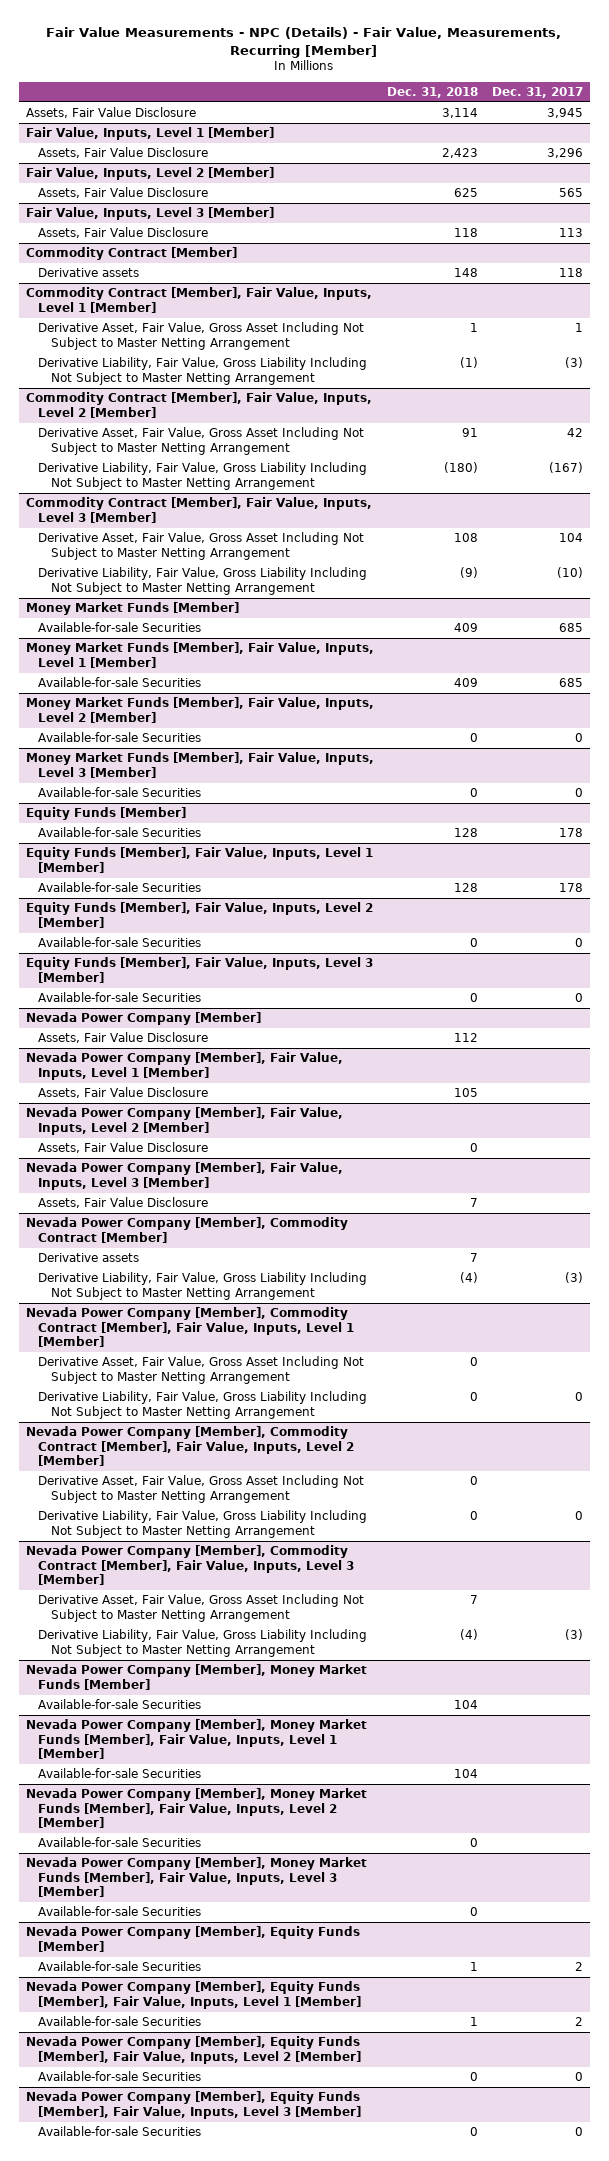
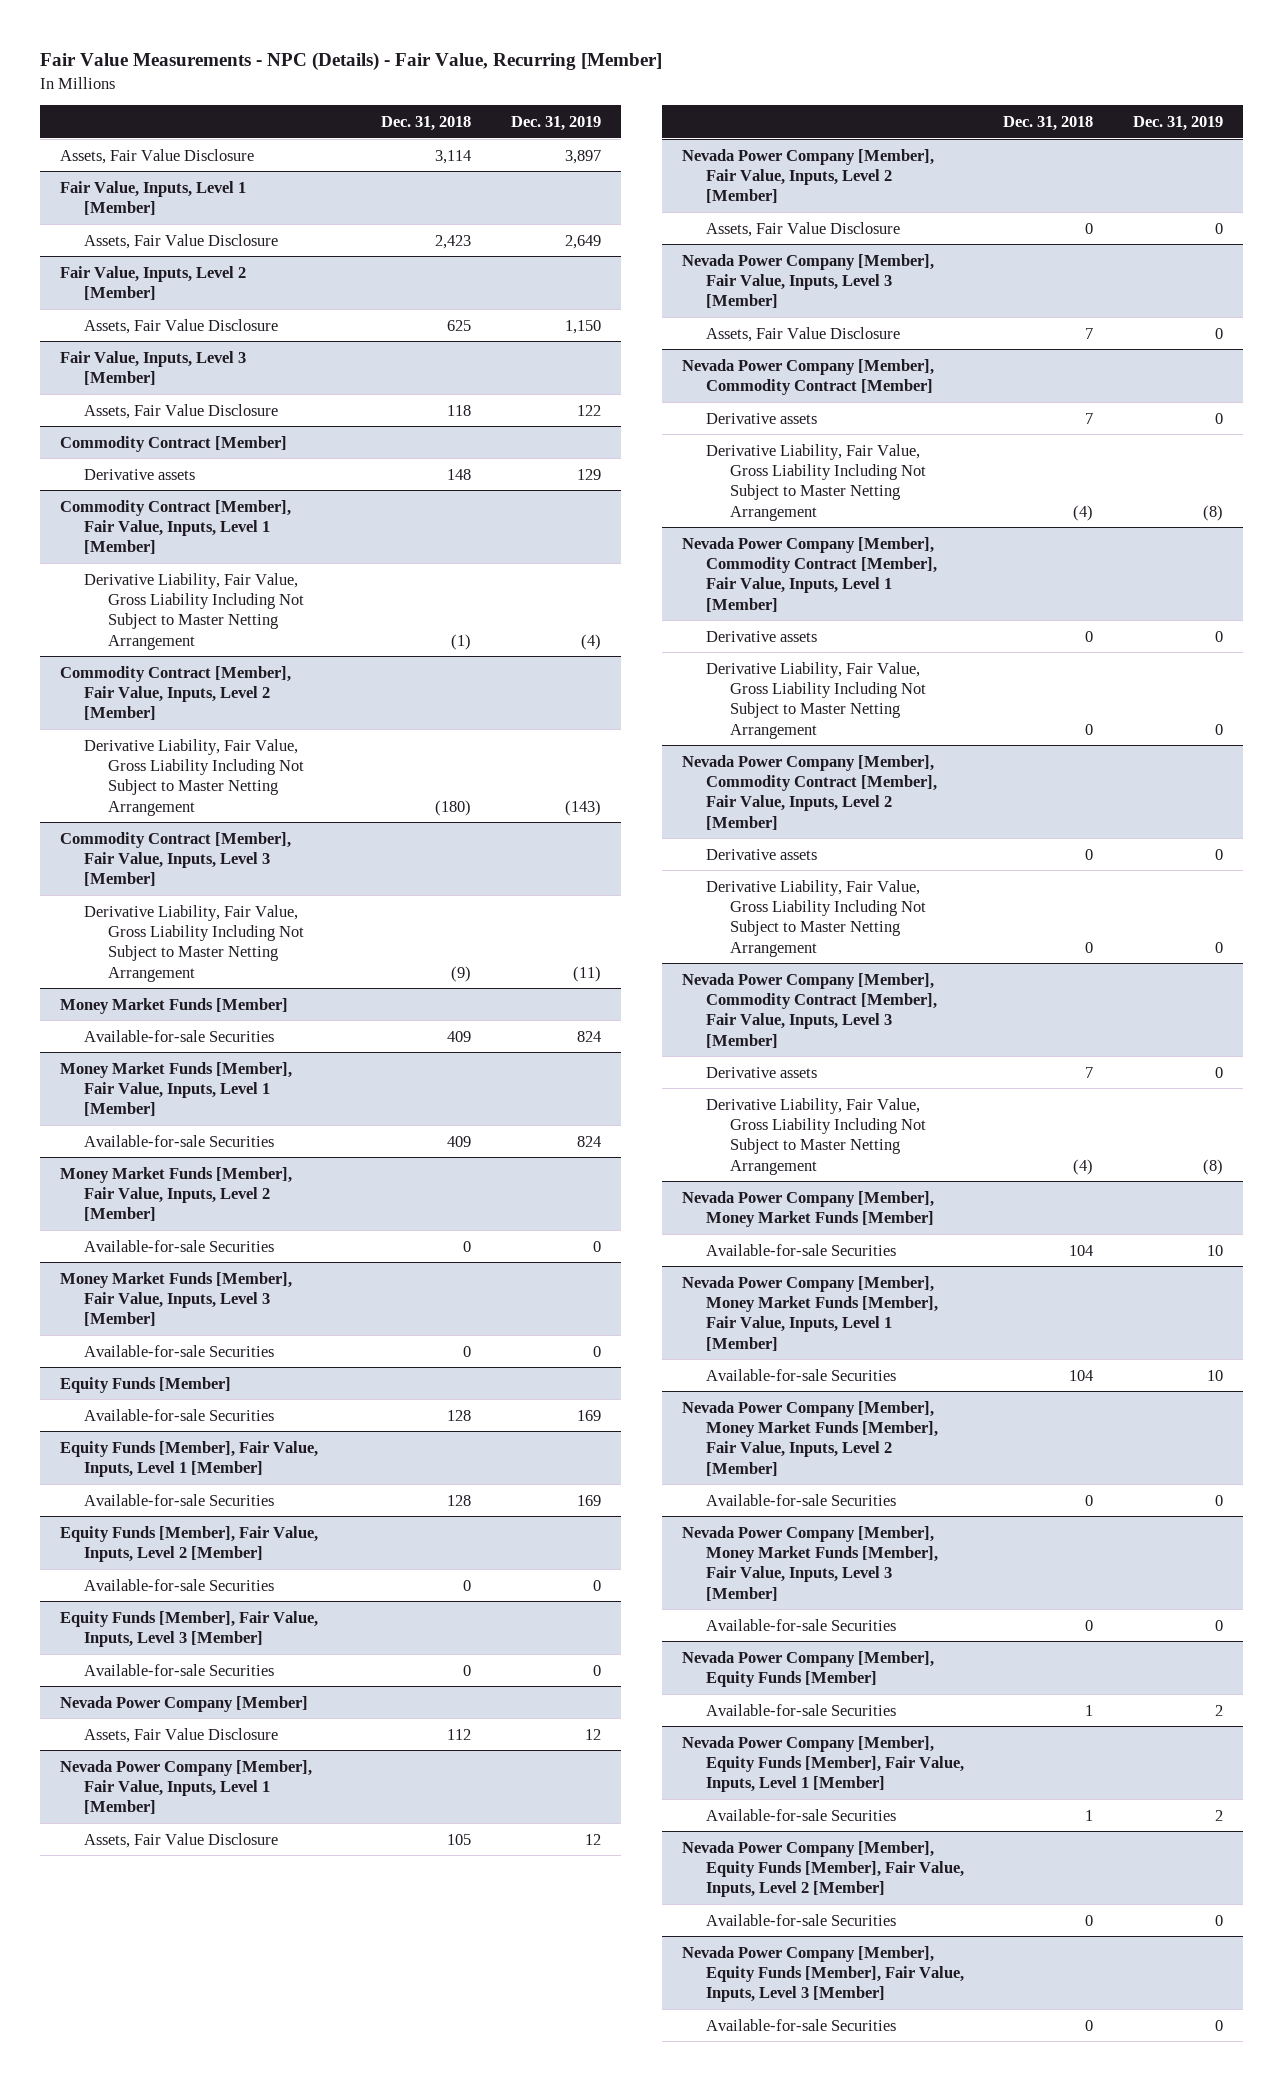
- Fair Value Measurements - NPC (Details) - Fair Value, Measurements, Recurring [Member]
+ Fair Value Measurements - NPC (Details) - Fair Value, Recurring [Member]
- | Dec. 31, 2018 | Dec. 31, 2017
+ | Dec. 31, 2018 | Dec. 31, 2019
@ Commodity Contract [Member], Fair Value, Inputs, Level 1 [Member]
- Derivative Asset, Fair Value, Gross Asset Including Not Subject to Master Netting Arrangement | 1 | 1
@ Commodity Contract [Member], Fair Value, Inputs, Level 2 [Member]
- Derivative Asset, Fair Value, Gross Asset Including Not Subject to Master Netting Arrangement | 91 | 42
@ Commodity Contract [Member], Fair Value, Inputs, Level 3 [Member]
- Derivative Asset, Fair Value, Gross Asset Including Not Subject to Master Netting Arrangement | 108 | 104
@ Nevada Power Company [Member], Commodity Contract [Member], Fair Value, Inputs, Level 1 [Member]
- Derivative Asset, Fair Value, Gross Asset Including Not Subject to Master Netting Arrangement | 0 |
+ Derivative assets | 0 | 0
@ Nevada Power Company [Member], Commodity Contract [Member], Fair Value, Inputs, Level 2 [Member]
- Derivative Asset, Fair Value, Gross Asset Including Not Subject to Master Netting Arrangement | 0 |
+ Derivative assets | 0 | 0
@ Nevada Power Company [Member], Commodity Contract [Member], Fair Value, Inputs, Level 3 [Member]
- Derivative Asset, Fair Value, Gross Asset Including Not Subject to Master Netting Arrangement | 7 |
+ Derivative assets | 7 | 0

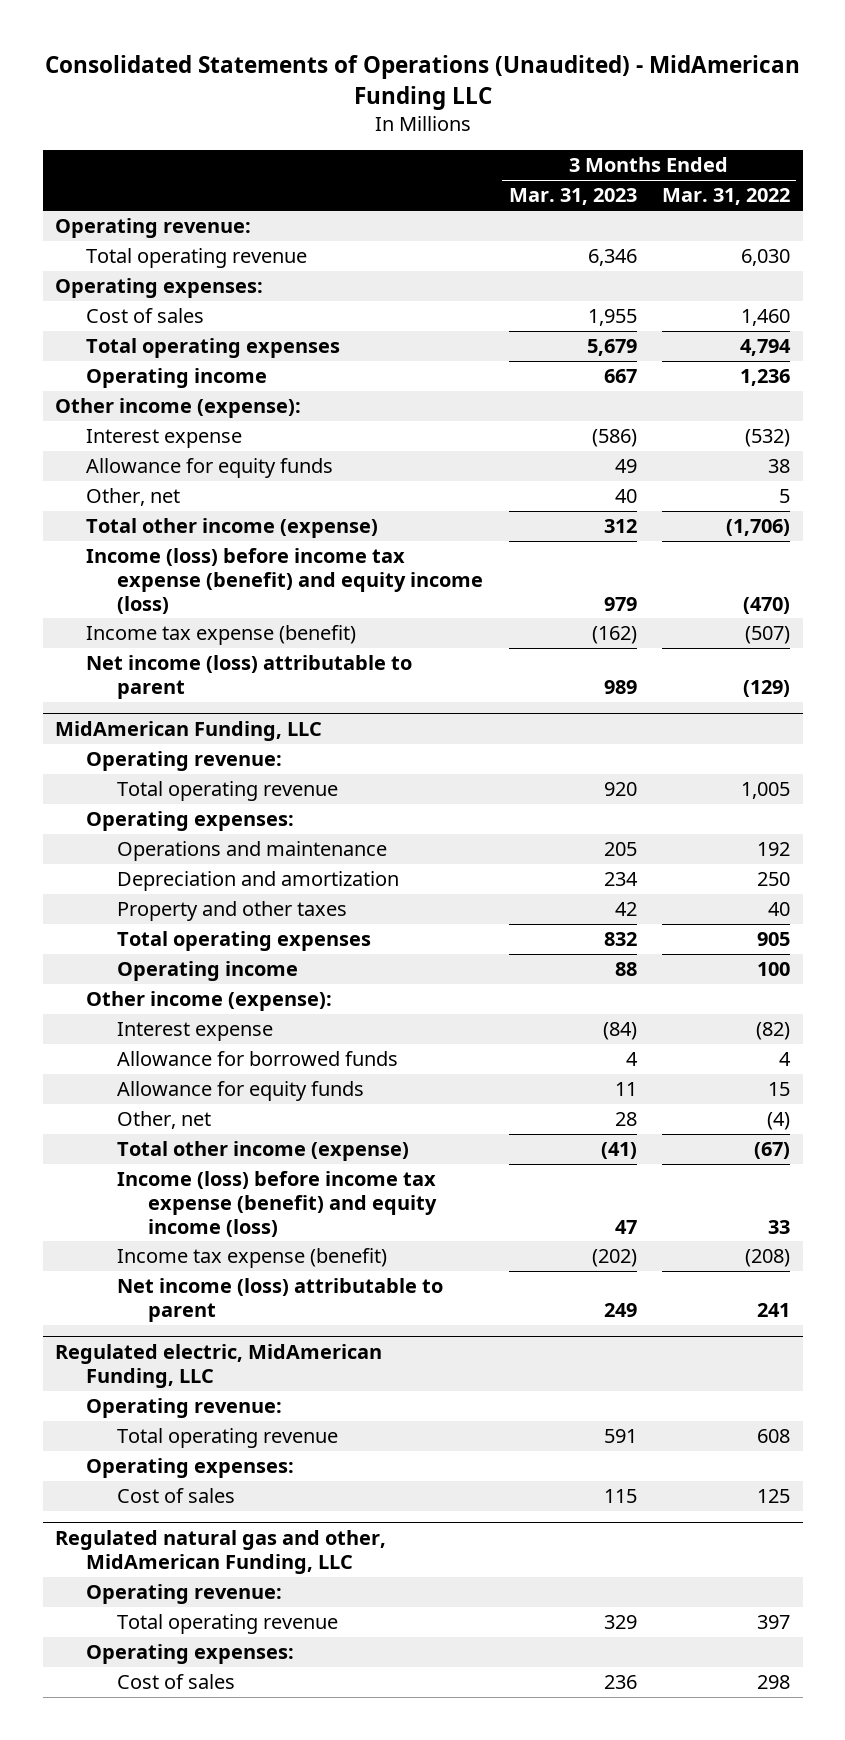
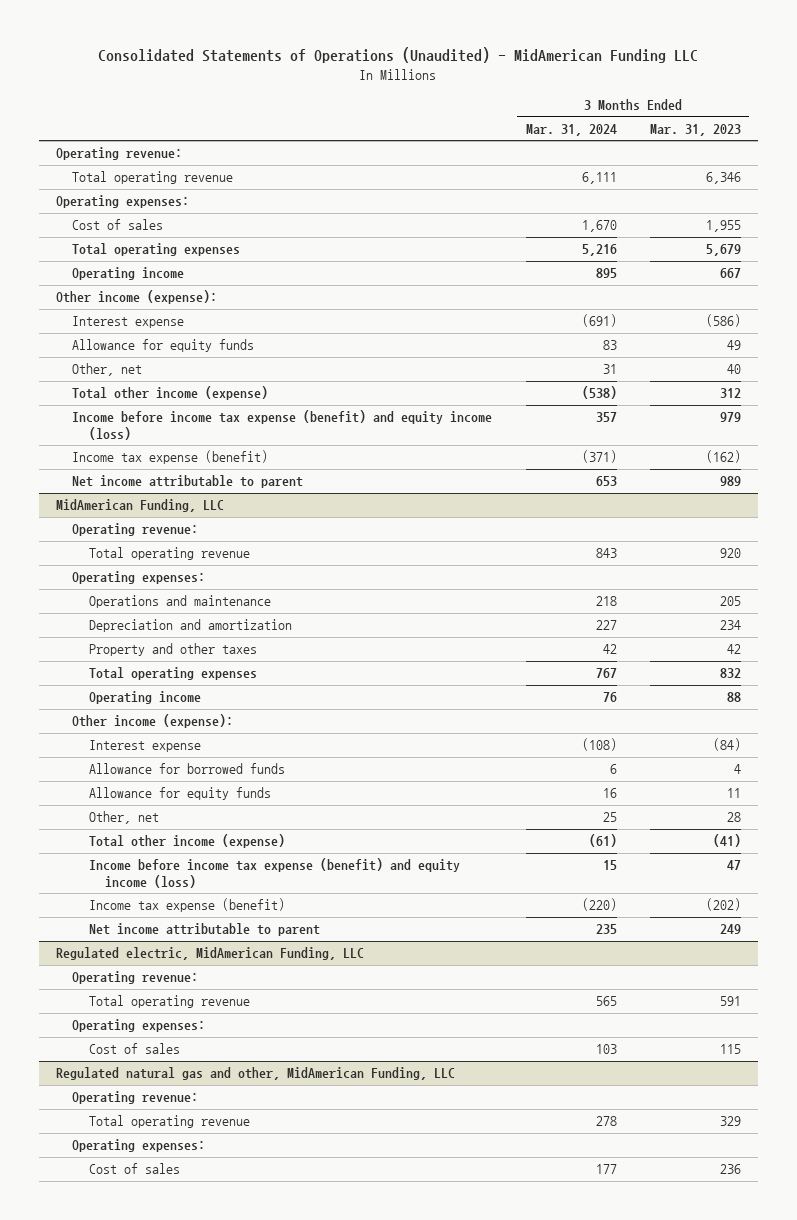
- | 3 Months Ended Mar. 31, 2023 | 3 Months Ended Mar. 31, 2022
+ | 3 Months Ended Mar. 31, 2024 | 3 Months Ended Mar. 31, 2023
- Income (loss) before income tax expense (benefit) and equity income (loss) | 979 | (470)
+ Income before income tax expense (benefit) and equity income (loss) | 357 | 979
- Net income (loss) attributable to parent | 989 | (129)
+ Net income attributable to parent | 653 | 989
@ MidAmerican Funding, LLC
- Income (loss) before income tax expense (benefit) and equity income (loss) | 47 | 33
+ Income before income tax expense (benefit) and equity income (loss) | 15 | 47
- Net income (loss) attributable to parent | 249 | 241
+ Net income attributable to parent | 235 | 249

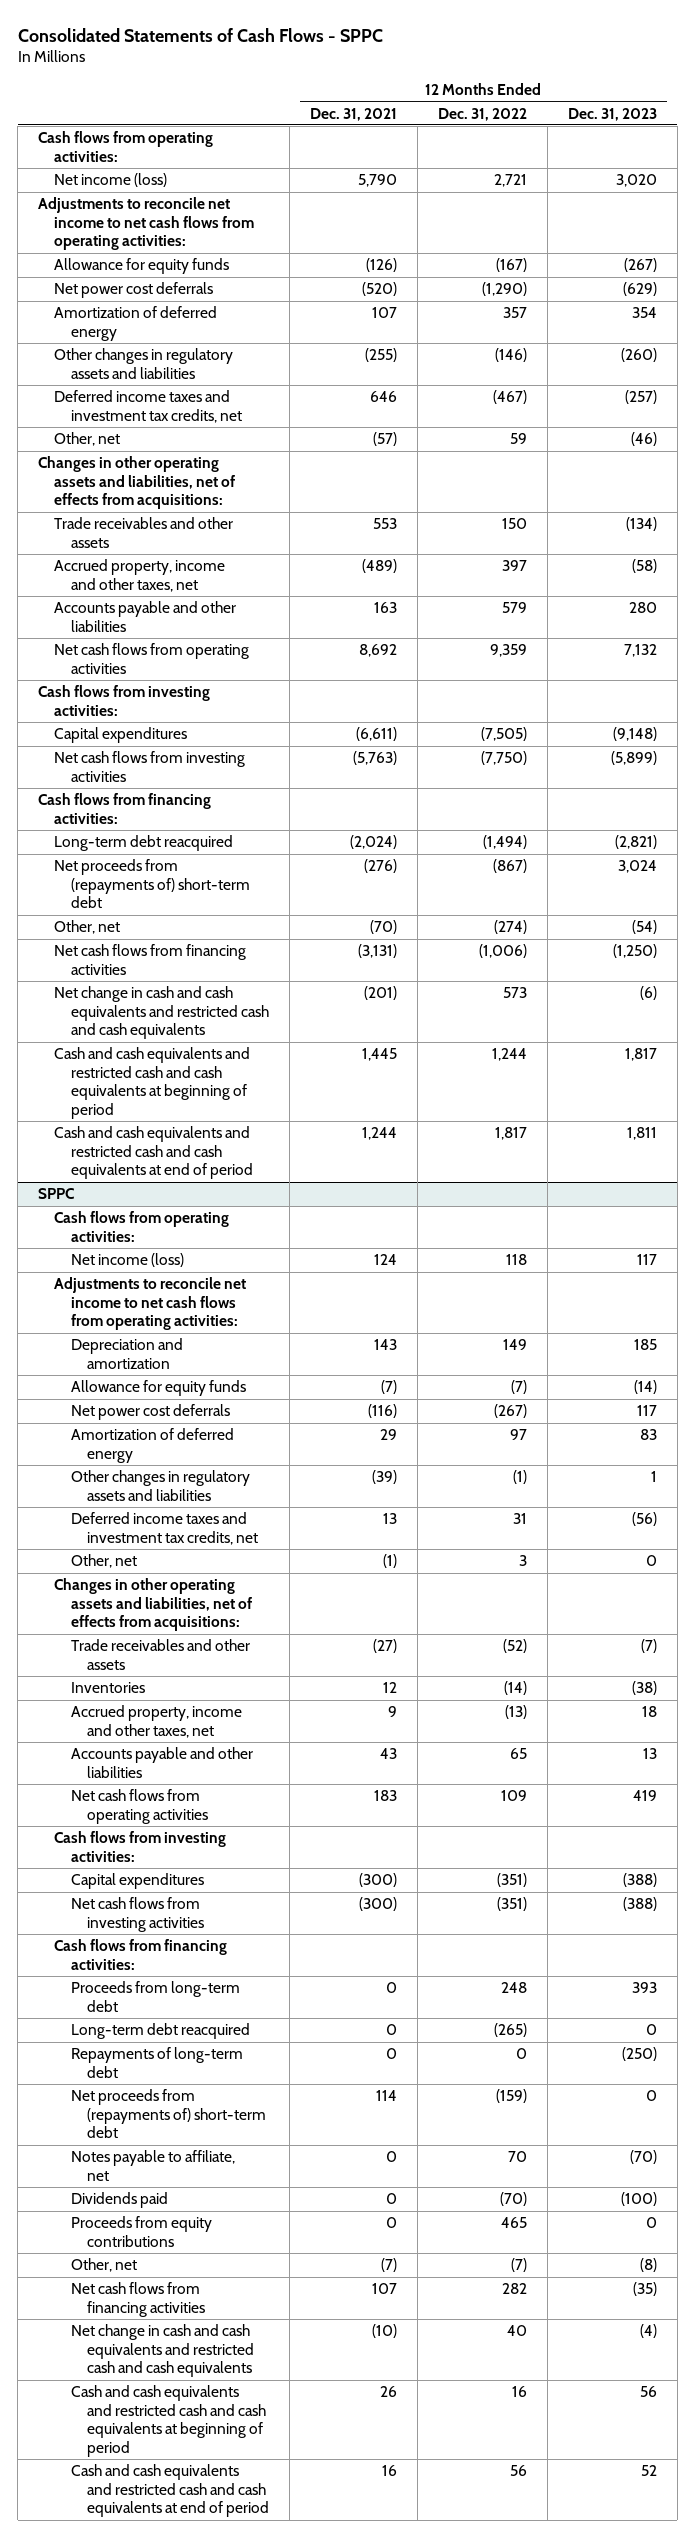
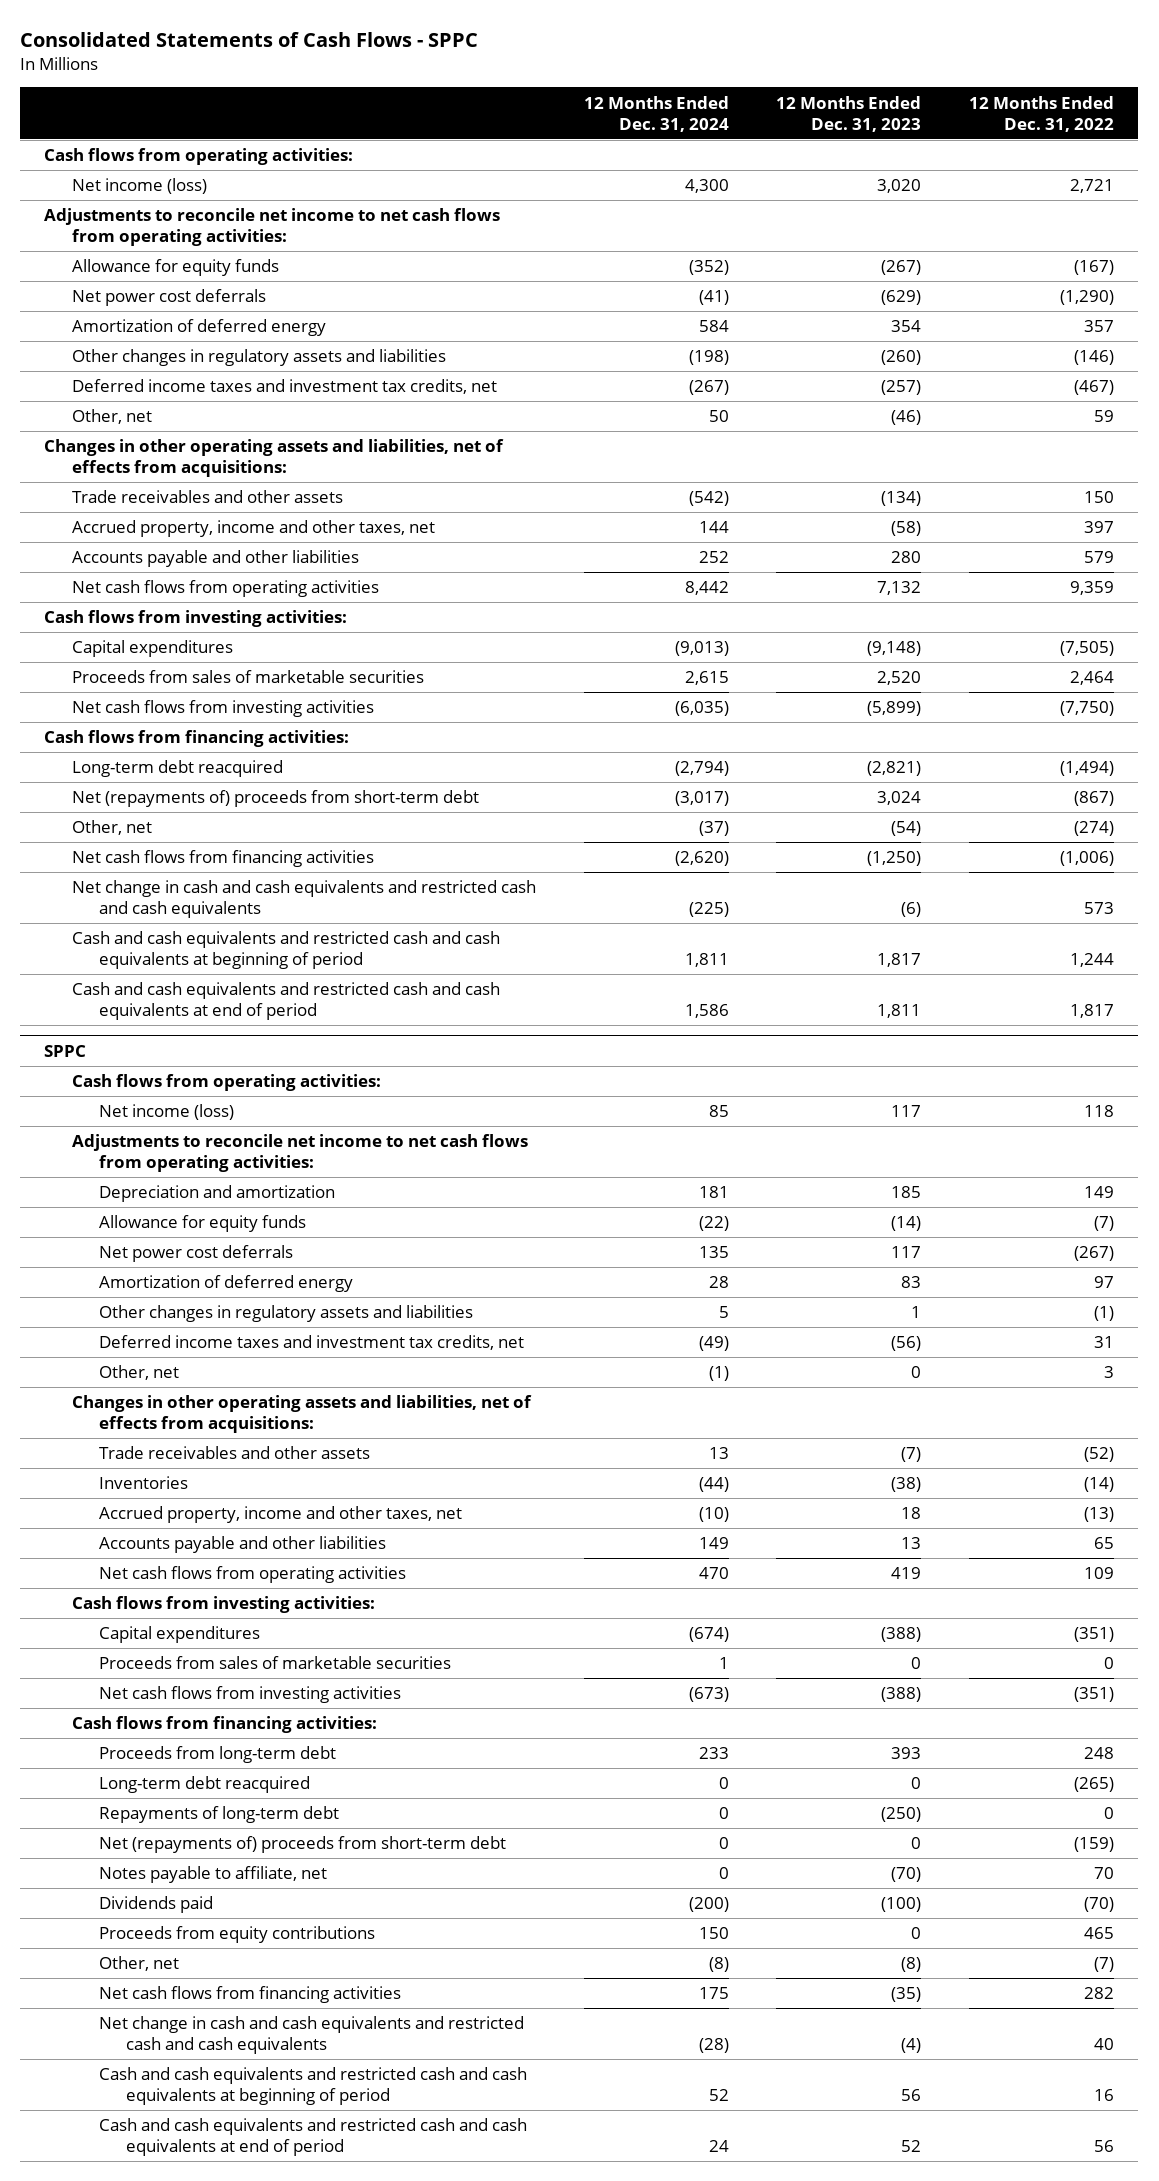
- | 12 Months Ended Dec. 31, 2021 | 12 Months Ended Dec. 31, 2022 | 12 Months Ended Dec. 31, 2023
+ | 12 Months Ended Dec. 31, 2024 | 12 Months Ended Dec. 31, 2023 | 12 Months Ended Dec. 31, 2022
+ Proceeds from sales of marketable securities | 2,615 | 2,520 | 2,464
- Net proceeds from (repayments of) short-term debt | (276) | (867) | 3,024
+ Net (repayments of) proceeds from short-term debt | (3,017) | 3,024 | (867)
@ SPPC
+ Proceeds from sales of marketable securities | 1 | 0 | 0
- Net proceeds from (repayments of) short-term debt | 114 | (159) | 0
+ Net (repayments of) proceeds from short-term debt | 0 | 0 | (159)

